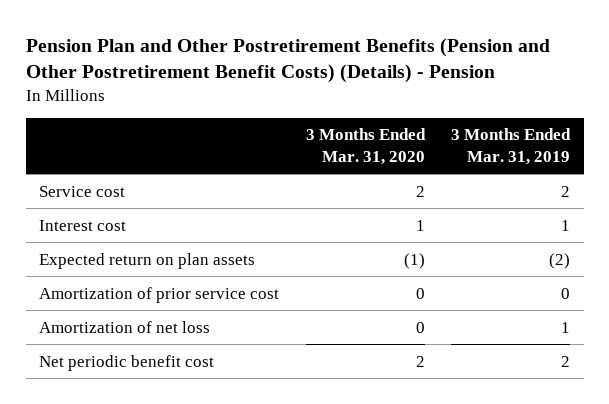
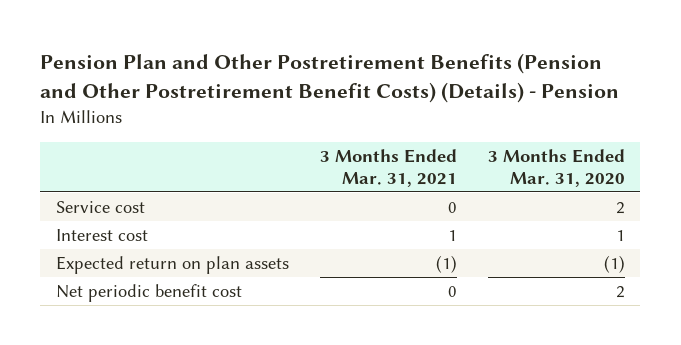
- | 3 Months Ended Mar. 31, 2020 | 3 Months Ended Mar. 31, 2019
+ | 3 Months Ended Mar. 31, 2021 | 3 Months Ended Mar. 31, 2020
- Amortization of prior service cost | 0 | 0
- Amortization of net loss | 0 | 1

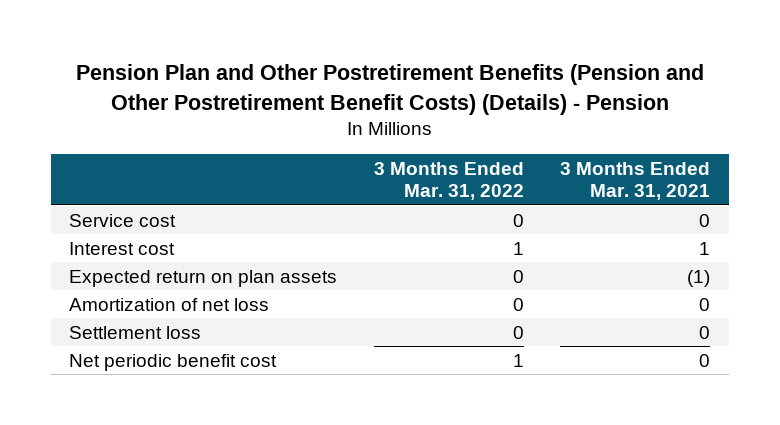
- | 3 Months Ended Mar. 31, 2021 | 3 Months Ended Mar. 31, 2020
+ | 3 Months Ended Mar. 31, 2022 | 3 Months Ended Mar. 31, 2021
+ Amortization of net loss | 0 | 0
+ Settlement loss | 0 | 0

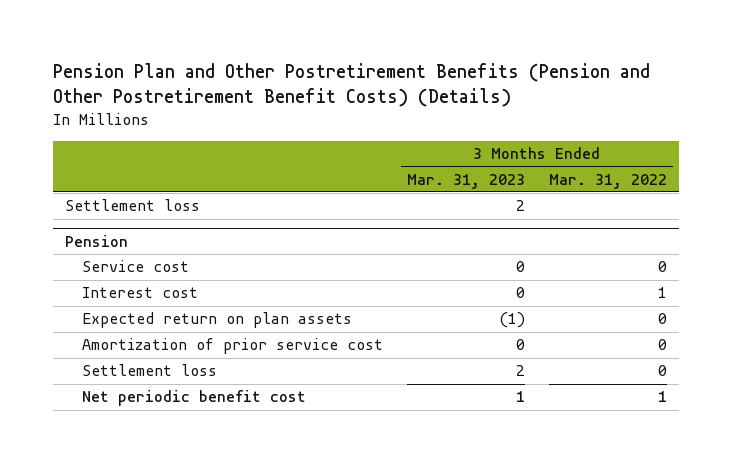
- Pension Plan and Other Postretirement Benefits (Pension and Other Postretirement Benefit Costs) (Details) - Pension
+ Pension Plan and Other Postretirement Benefits (Pension and Other Postretirement Benefit Costs) (Details)
- | 3 Months Ended Mar. 31, 2022 | 3 Months Ended Mar. 31, 2021
+ | 3 Months Ended Mar. 31, 2023 | 3 Months Ended Mar. 31, 2022
+ Settlement loss | 2 |
+ Pension
- Amortization of net loss | 0 | 0
+ Amortization of prior service cost | 0 | 0

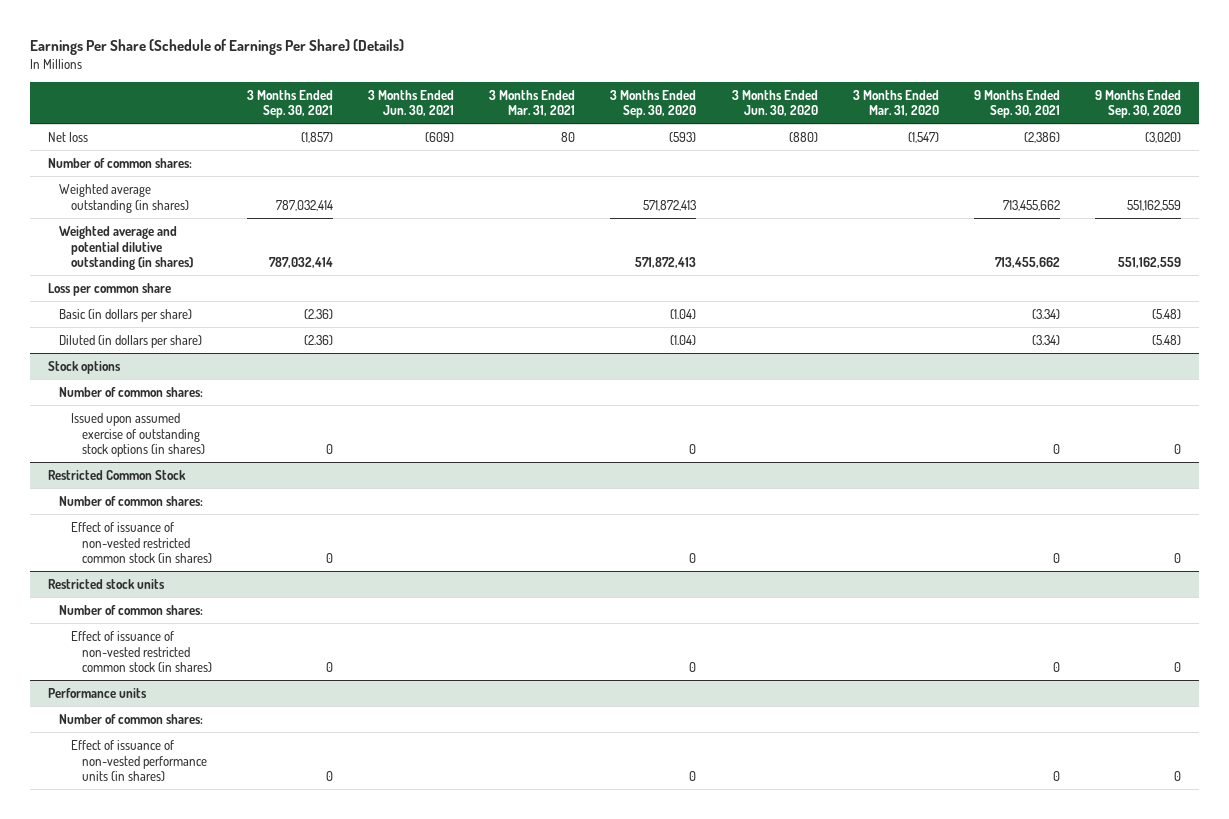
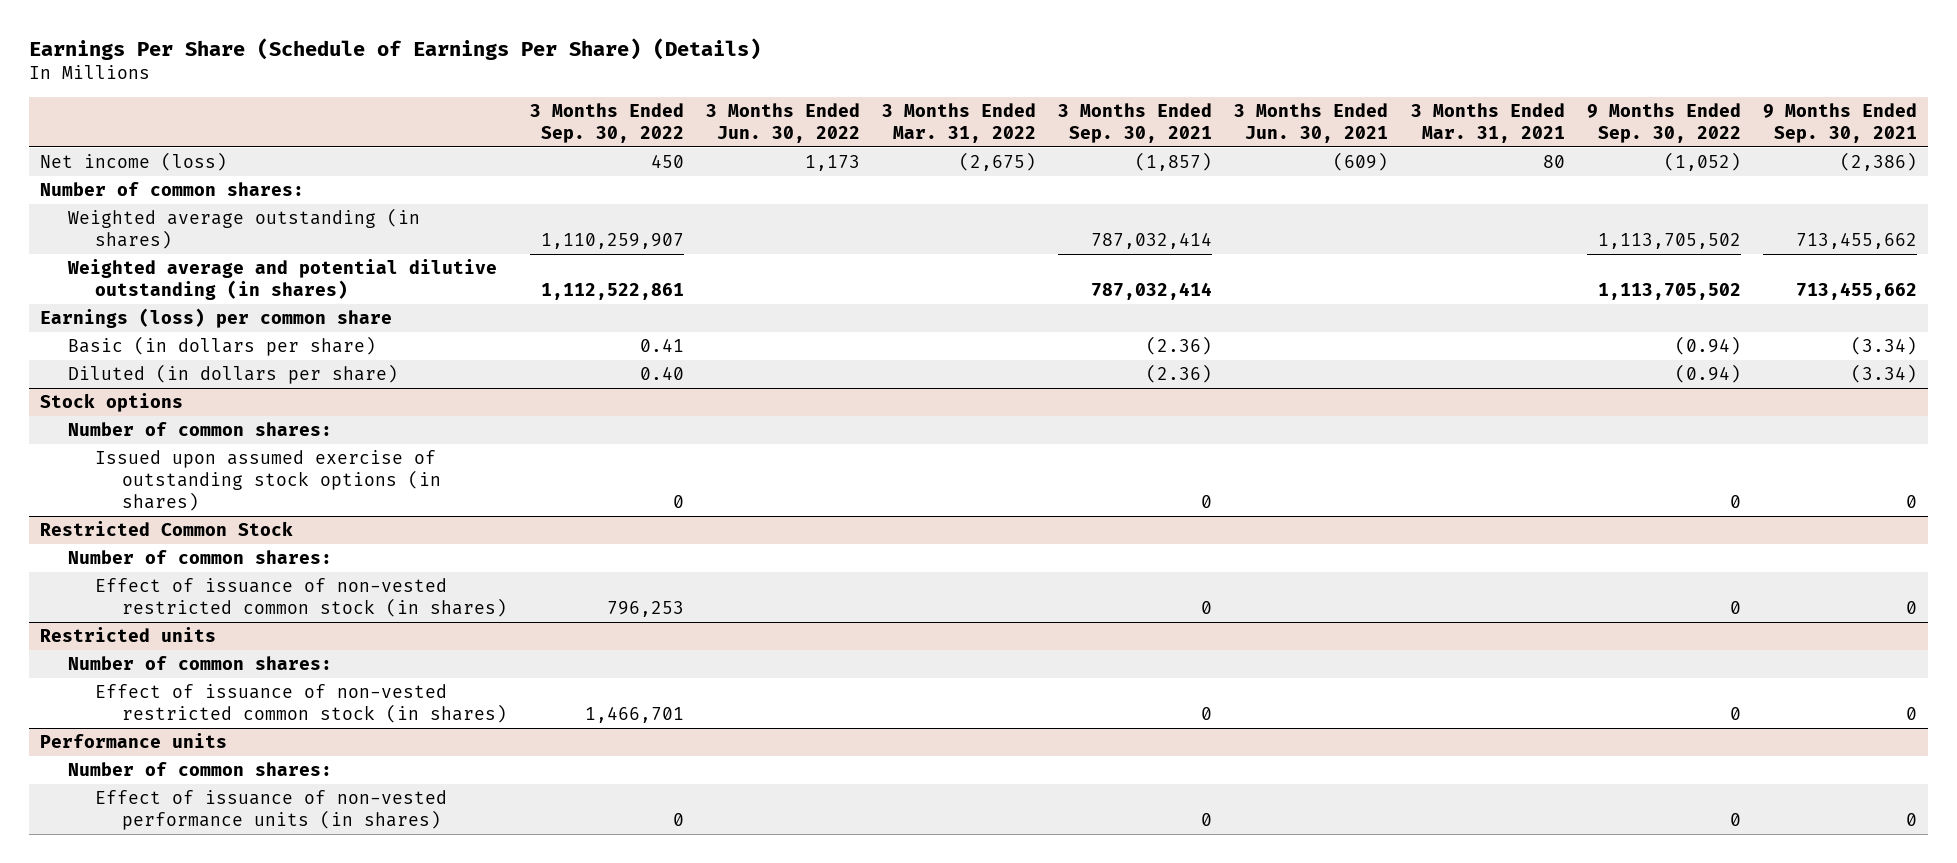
- | 3 Months Ended Sep. 30, 2021 | 3 Months Ended Jun. 30, 2021 | 3 Months Ended Mar. 31, 2021 | 3 Months Ended Sep. 30, 2020 | 3 Months Ended Jun. 30, 2020 | 3 Months Ended Mar. 31, 2020 | 9 Months Ended Sep. 30, 2021 | 9 Months Ended Sep. 30, 2020
+ | 3 Months Ended Sep. 30, 2022 | 3 Months Ended Jun. 30, 2022 | 3 Months Ended Mar. 31, 2022 | 3 Months Ended Sep. 30, 2021 | 3 Months Ended Jun. 30, 2021 | 3 Months Ended Mar. 31, 2021 | 9 Months Ended Sep. 30, 2022 | 9 Months Ended Sep. 30, 2021
- Net loss | (1,857) | (609) | 80 | (593) | (880) | (1,547) | (2,386) | (3,020)
+ Net income (loss) | 450 | 1,173 | (2,675) | (1,857) | (609) | 80 | (1,052) | (2,386)
- Loss per common share
+ Earnings (loss) per common share
- Restricted stock units
+ Restricted units

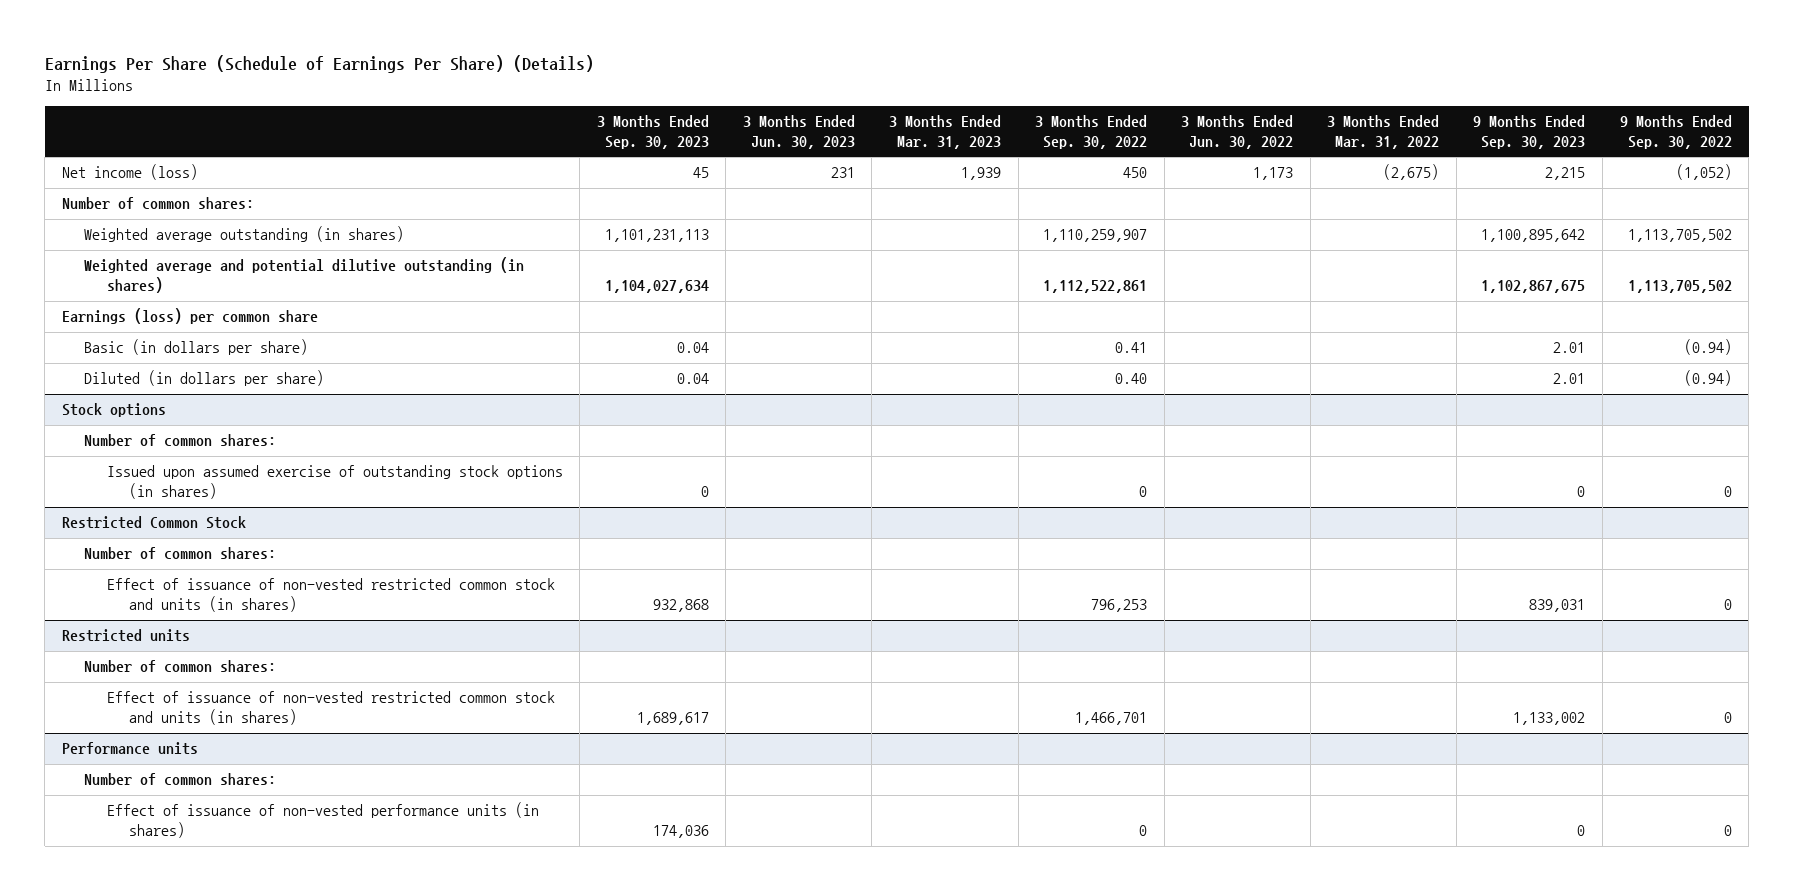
- | 3 Months Ended Sep. 30, 2022 | 3 Months Ended Jun. 30, 2022 | 3 Months Ended Mar. 31, 2022 | 3 Months Ended Sep. 30, 2021 | 3 Months Ended Jun. 30, 2021 | 3 Months Ended Mar. 31, 2021 | 9 Months Ended Sep. 30, 2022 | 9 Months Ended Sep. 30, 2021
+ | 3 Months Ended Sep. 30, 2023 | 3 Months Ended Jun. 30, 2023 | 3 Months Ended Mar. 31, 2023 | 3 Months Ended Sep. 30, 2022 | 3 Months Ended Jun. 30, 2022 | 3 Months Ended Mar. 31, 2022 | 9 Months Ended Sep. 30, 2023 | 9 Months Ended Sep. 30, 2022
@ Restricted Common Stock
- Effect of issuance of non-vested restricted common stock (in shares) | 796,253 | | | 0 | | | 0 | 0
+ Effect of issuance of non-vested restricted common stock and units (in shares) | 932,868 | | | 796,253 | | | 839,031 | 0
@ Restricted units
- Effect of issuance of non-vested restricted common stock (in shares) | 1,466,701 | | | 0 | | | 0 | 0
+ Effect of issuance of non-vested restricted common stock and units (in shares) | 1,689,617 | | | 1,466,701 | | | 1,133,002 | 0

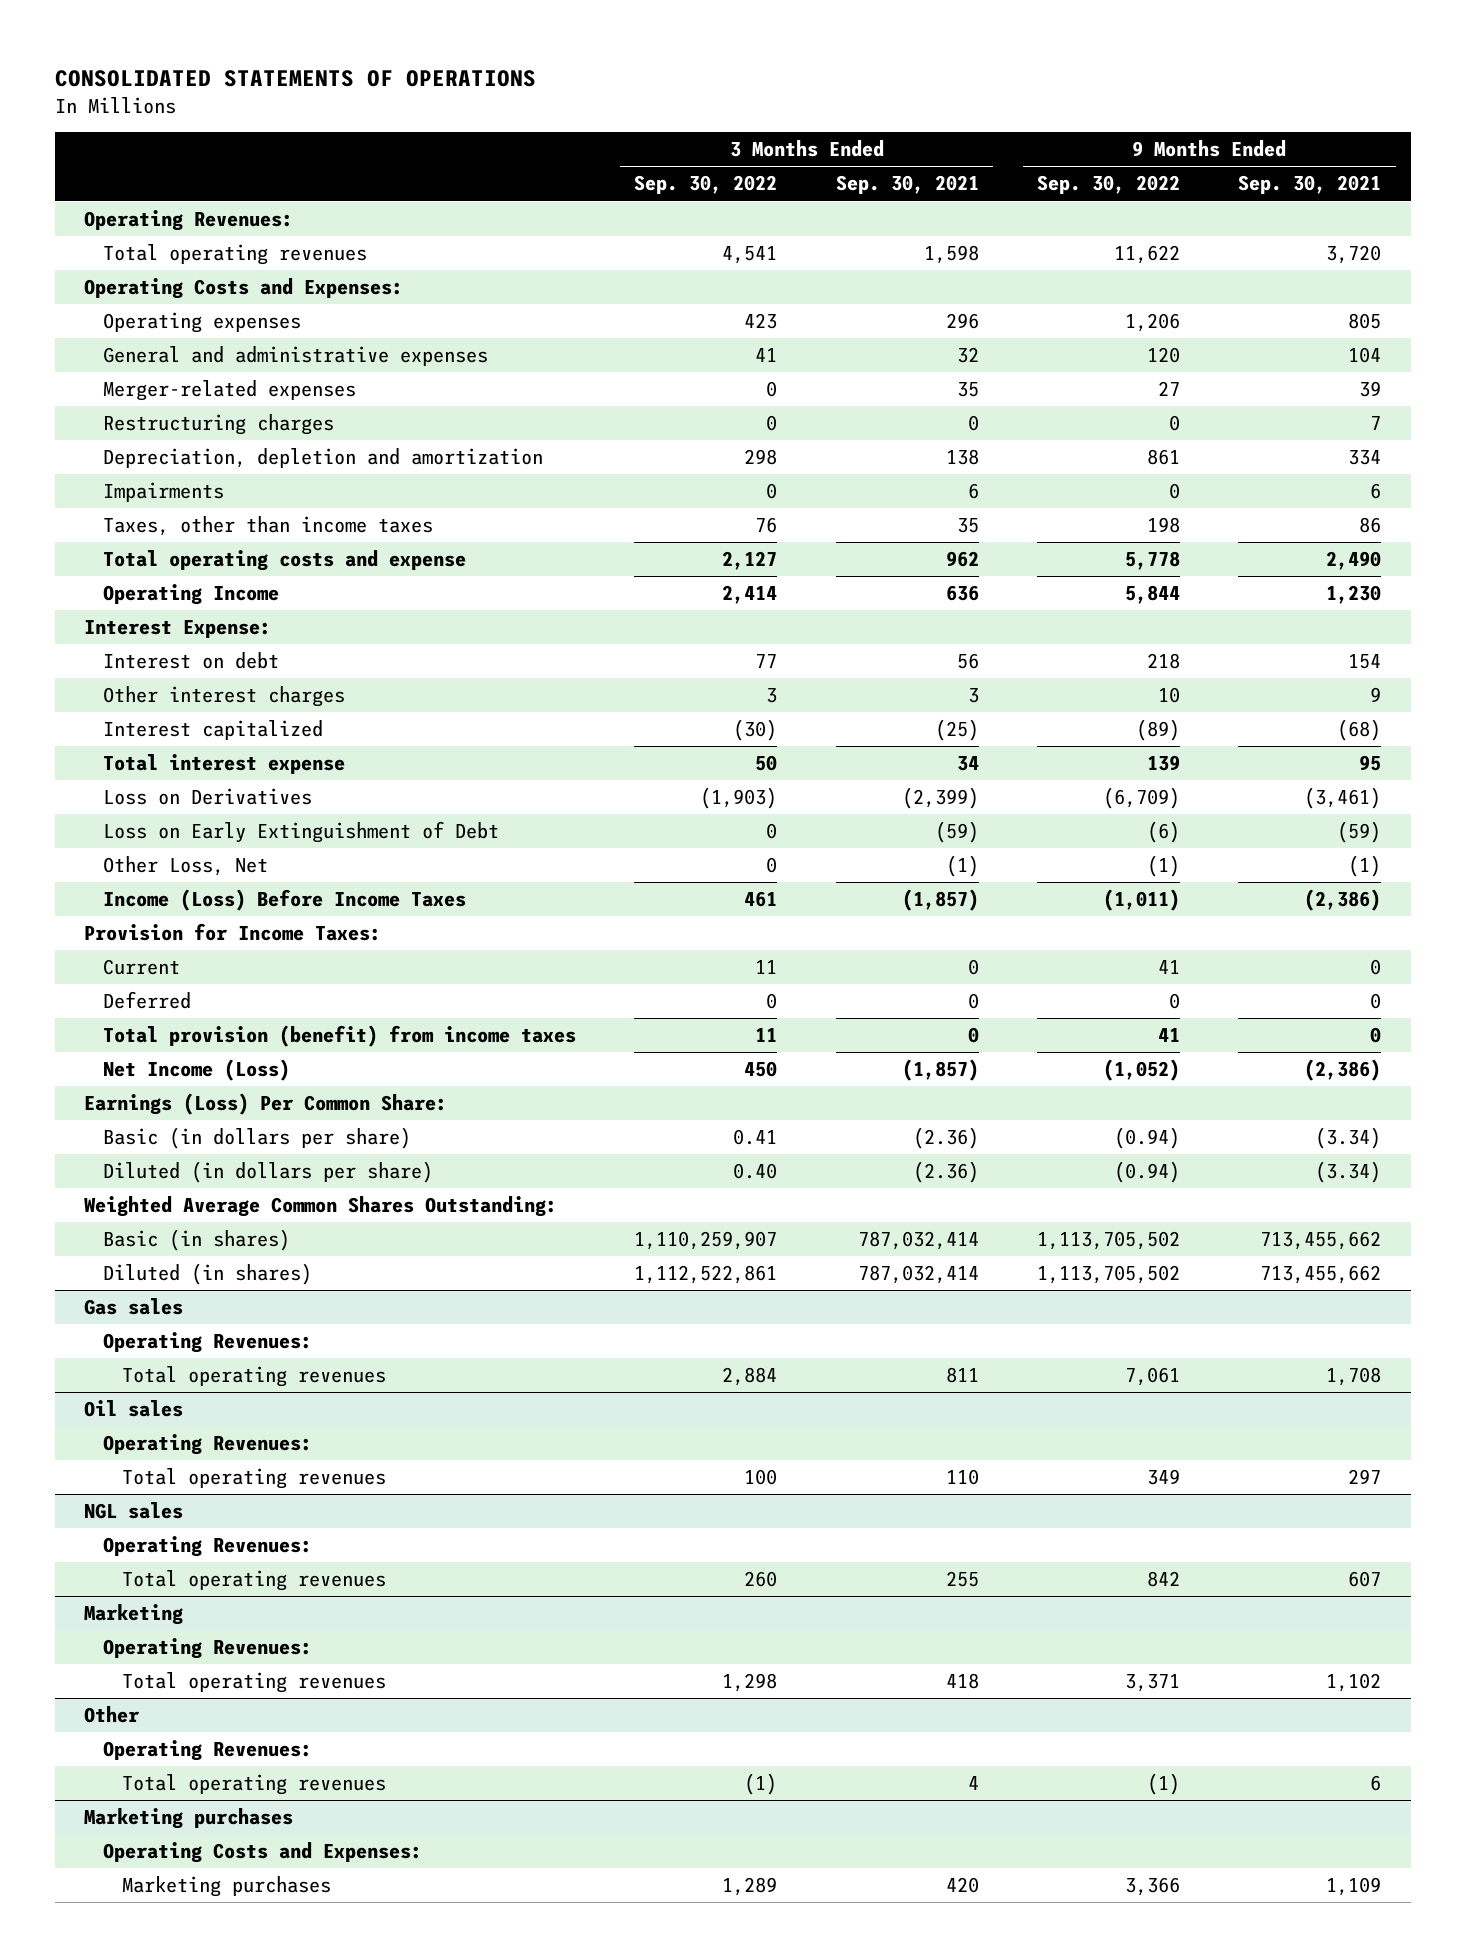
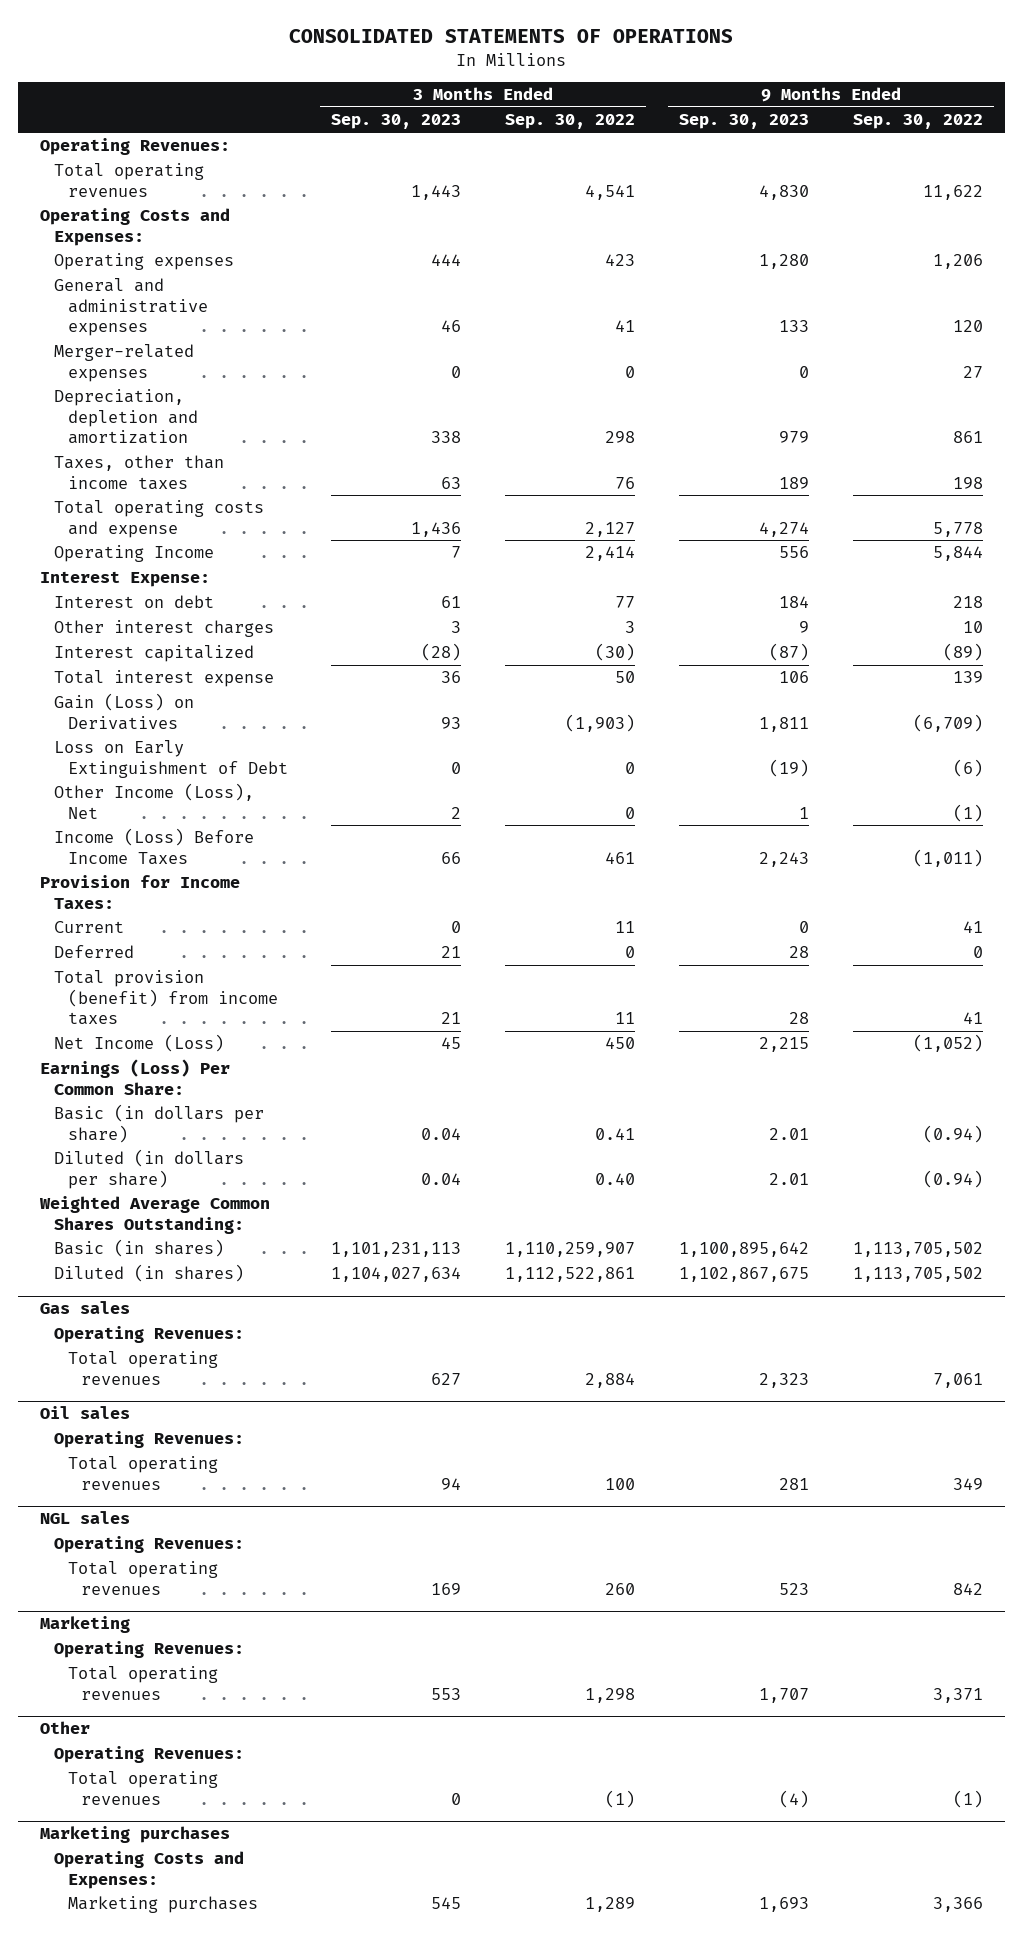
- | 3 Months Ended Sep. 30, 2022 | 3 Months Ended Sep. 30, 2021 | 9 Months Ended Sep. 30, 2022 | 9 Months Ended Sep. 30, 2021
+ | 3 Months Ended Sep. 30, 2023 | 3 Months Ended Sep. 30, 2022 | 9 Months Ended Sep. 30, 2023 | 9 Months Ended Sep. 30, 2022
- Restructuring charges | 0 | 0 | 0 | 7
- Impairments | 0 | 6 | 0 | 6
- Loss on Derivatives | (1,903) | (2,399) | (6,709) | (3,461)
+ Gain (Loss) on Derivatives | 93 | (1,903) | 1,811 | (6,709)
- Other Loss, Net | 0 | (1) | (1) | (1)
+ Other Income (Loss), Net | 2 | 0 | 1 | (1)

